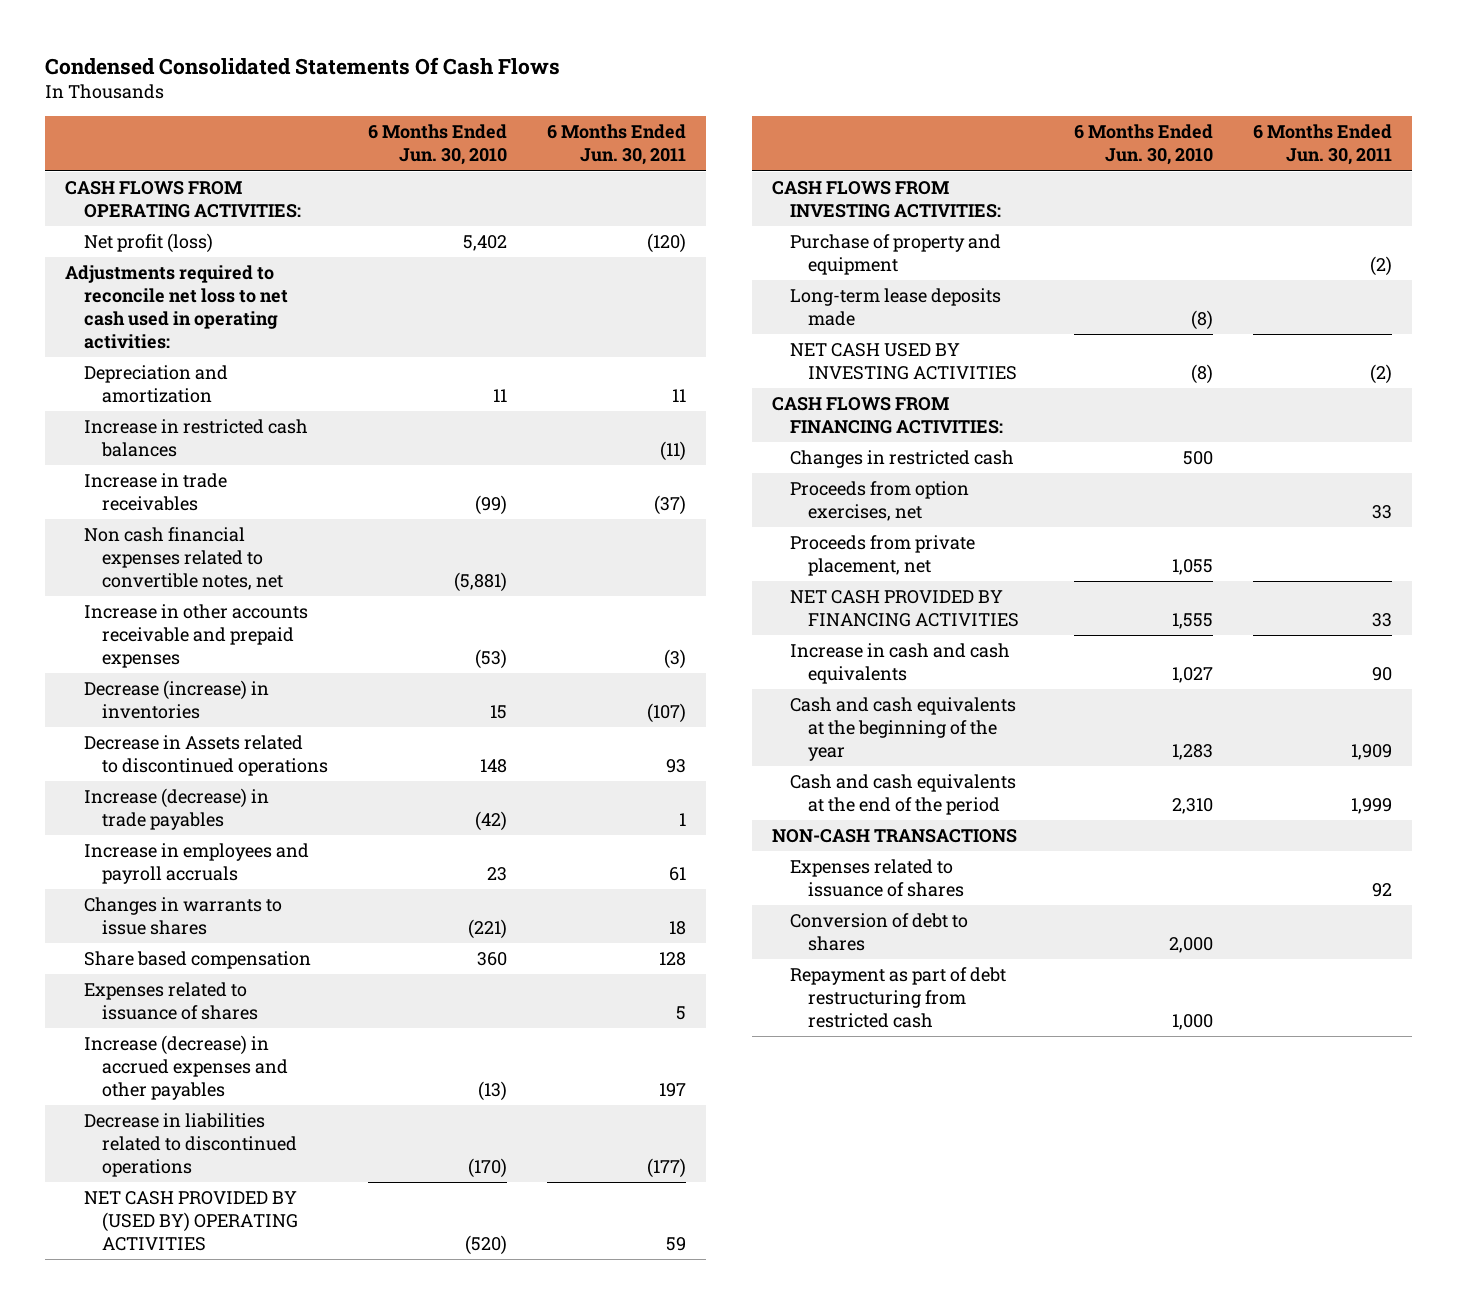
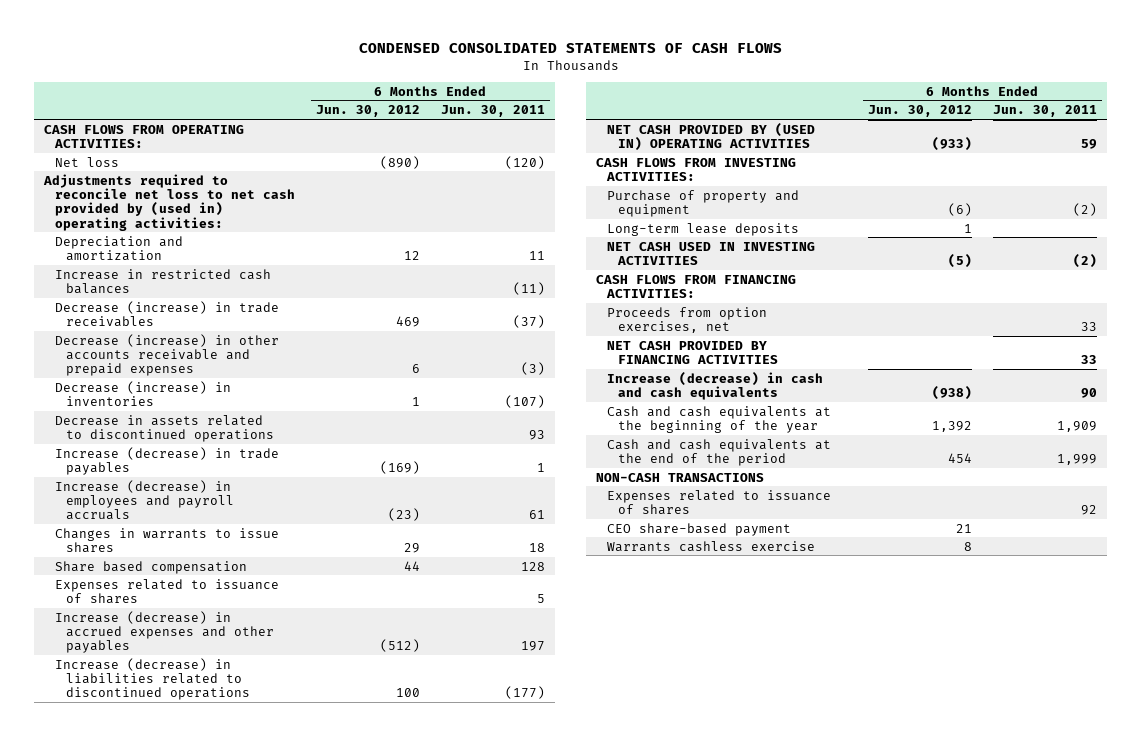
- Condensed Consolidated Statements Of Cash Flows
+ CONDENSED CONSOLIDATED STATEMENTS OF CASH FLOWS
- | 6 Months Ended Jun. 30, 2010 | 6 Months Ended Jun. 30, 2011
+ | 6 Months Ended Jun. 30, 2012 | 6 Months Ended Jun. 30, 2011
- Net profit (loss) | 5,402 | (120)
- Adjustments required to reconcile net loss to net cash used in operating activities:
+ Net loss | (890) | (120)
+ Adjustments required to reconcile net loss to net cash provided by (used in) operating activities:
- Increase in trade receivables | (99) | (37)
- Non cash financial expenses related to convertible notes, net | (5,881) |
- Increase in other accounts receivable and prepaid expenses | (53) | (3)
+ Decrease (increase) in trade receivables | 469 | (37)
+ Decrease (increase) in other accounts receivable and prepaid expenses | 6 | (3)
- Decrease in Assets related to discontinued operations | 148 | 93
+ Decrease in assets related to discontinued operations | | 93
- Increase in employees and payroll accruals | 23 | 61
+ Increase (decrease) in employees and payroll accruals | (23) | 61
- Decrease in liabilities related to discontinued operations | (170) | (177)
- NET CASH PROVIDED BY (USED BY) OPERATING ACTIVITIES | (520) | 59
+ Increase (decrease) in liabilities related to discontinued operations | 100 | (177)
+ NET CASH PROVIDED BY (USED IN) OPERATING ACTIVITIES | (933) | 59
- Long-term lease deposits made | (8) |
- NET CASH USED BY INVESTING ACTIVITIES | (8) | (2)
+ Long-term lease deposits | 1 |
+ NET CASH USED IN INVESTING ACTIVITIES | (5) | (2)
- Changes in restricted cash | 500 |
- Proceeds from private placement, net | 1,055 |
- Increase in cash and cash equivalents | 1,027 | 90
+ Increase (decrease) in cash and cash equivalents | (938) | 90
- Conversion of debt to shares | 2,000 |
- Repayment as part of debt restructuring from restricted cash | 1,000 |
+ CEO share-based payment | 21 |
+ Warrants cashless exercise | 8 |

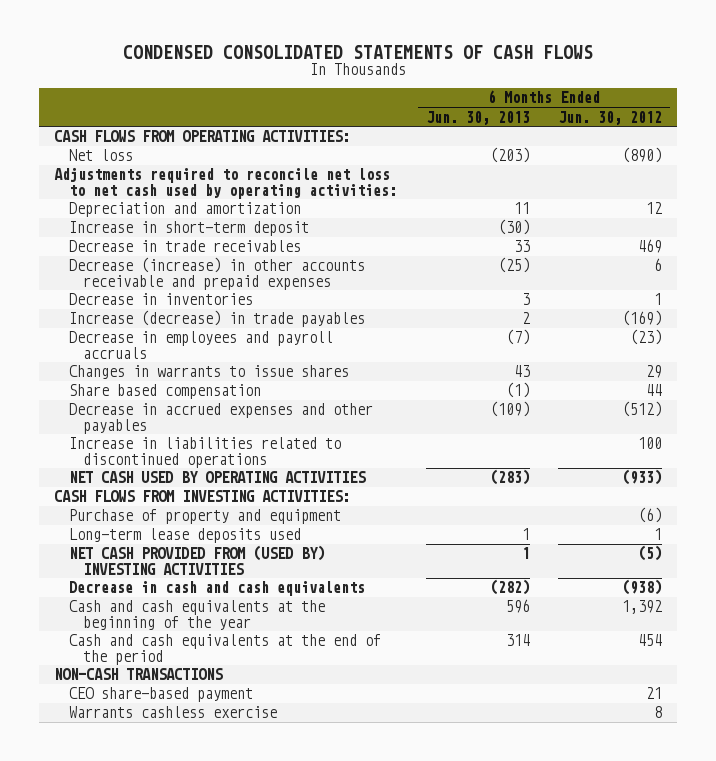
- | 6 Months Ended Jun. 30, 2012 | 6 Months Ended Jun. 30, 2011
+ | 6 Months Ended Jun. 30, 2013 | 6 Months Ended Jun. 30, 2012
- Adjustments required to reconcile net loss to net cash provided by (used in) operating activities:
+ Adjustments required to reconcile net loss to net cash used by operating activities:
- Increase in restricted cash balances | | (11)
- Decrease (increase) in trade receivables | 469 | (37)
+ Increase in short-term deposit | (30) |
+ Decrease in trade receivables | 33 | 469
- Decrease (increase) in inventories | 1 | (107)
- Decrease in assets related to discontinued operations | | 93
+ Decrease in inventories | 3 | 1
- Increase (decrease) in employees and payroll accruals | (23) | 61
+ Decrease in employees and payroll accruals | (7) | (23)
- Expenses related to issuance of shares | | 5
- Increase (decrease) in accrued expenses and other payables | (512) | 197
- Increase (decrease) in liabilities related to discontinued operations | 100 | (177)
- NET CASH PROVIDED BY (USED IN) OPERATING ACTIVITIES | (933) | 59
+ Decrease in accrued expenses and other payables | (109) | (512)
+ Increase in liabilities related to discontinued operations | | 100
+ NET CASH USED BY OPERATING ACTIVITIES | (283) | (933)
- Long-term lease deposits | 1 |
- NET CASH USED IN INVESTING ACTIVITIES | (5) | (2)
- CASH FLOWS FROM FINANCING ACTIVITIES:
- Proceeds from option exercises, net | | 33
- NET CASH PROVIDED BY FINANCING ACTIVITIES | | 33
- Increase (decrease) in cash and cash equivalents | (938) | 90
+ Long-term lease deposits used | 1 | 1
+ NET CASH PROVIDED FROM (USED BY) INVESTING ACTIVITIES | 1 | (5)
+ Decrease in cash and cash equivalents | (282) | (938)
- Expenses related to issuance of shares | | 92

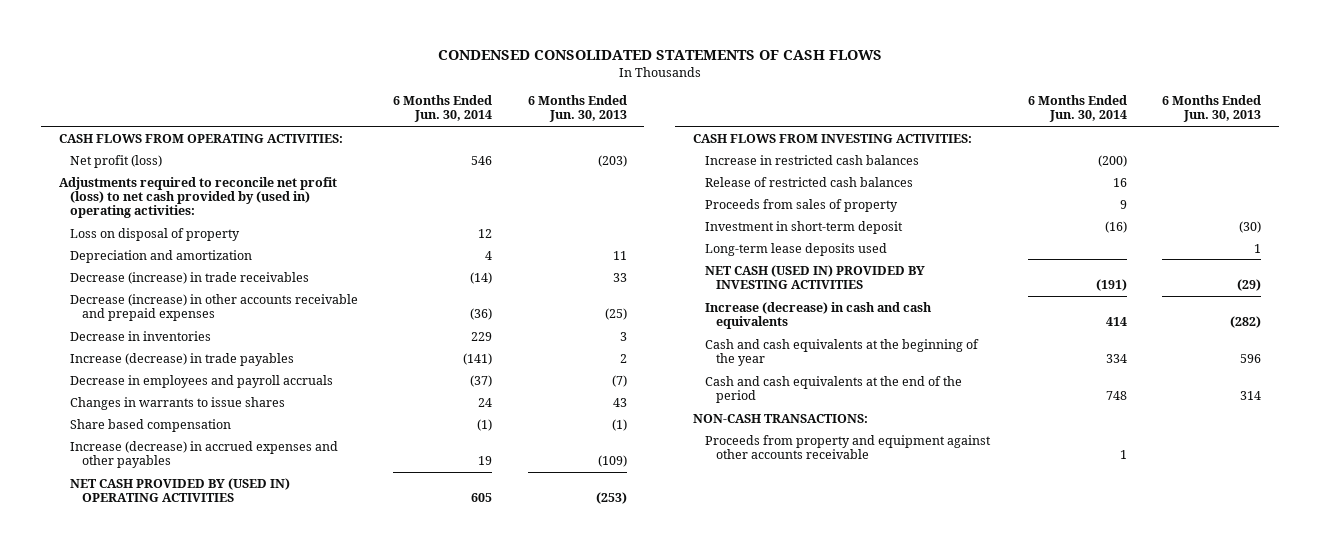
- | 6 Months Ended Jun. 30, 2013 | 6 Months Ended Jun. 30, 2012
+ | 6 Months Ended Jun. 30, 2014 | 6 Months Ended Jun. 30, 2013
- Net loss | (203) | (890)
- Adjustments required to reconcile net loss to net cash used by operating activities:
+ Net profit (loss) | 546 | (203)
+ Adjustments required to reconcile net profit (loss) to net cash provided by (used in) operating activities:
+ Loss on disposal of property | 12 |
- Increase in short-term deposit | (30) |
- Decrease in trade receivables | 33 | 469
+ Decrease (increase) in trade receivables | (14) | 33
- Decrease in accrued expenses and other payables | (109) | (512)
- Increase in liabilities related to discontinued operations | | 100
- NET CASH USED BY OPERATING ACTIVITIES | (283) | (933)
+ Increase (decrease) in accrued expenses and other payables | 19 | (109)
+ NET CASH PROVIDED BY (USED IN) OPERATING ACTIVITIES | 605 | (253)
- Purchase of property and equipment | | (6)
+ Increase in restricted cash balances | (200) |
+ Release of restricted cash balances | 16 |
+ Proceeds from sales of property | 9 |
+ Investment in short-term deposit | (16) | (30)
- NET CASH PROVIDED FROM (USED BY) INVESTING ACTIVITIES | 1 | (5)
- Decrease in cash and cash equivalents | (282) | (938)
+ NET CASH (USED IN) PROVIDED BY INVESTING ACTIVITIES | (191) | (29)
+ Increase (decrease) in cash and cash equivalents | 414 | (282)
- NON-CASH TRANSACTIONS
- CEO share-based payment | | 21
- Warrants cashless exercise | | 8
+ NON-CASH TRANSACTIONS:
+ Proceeds from property and equipment against other accounts receivable | 1 |

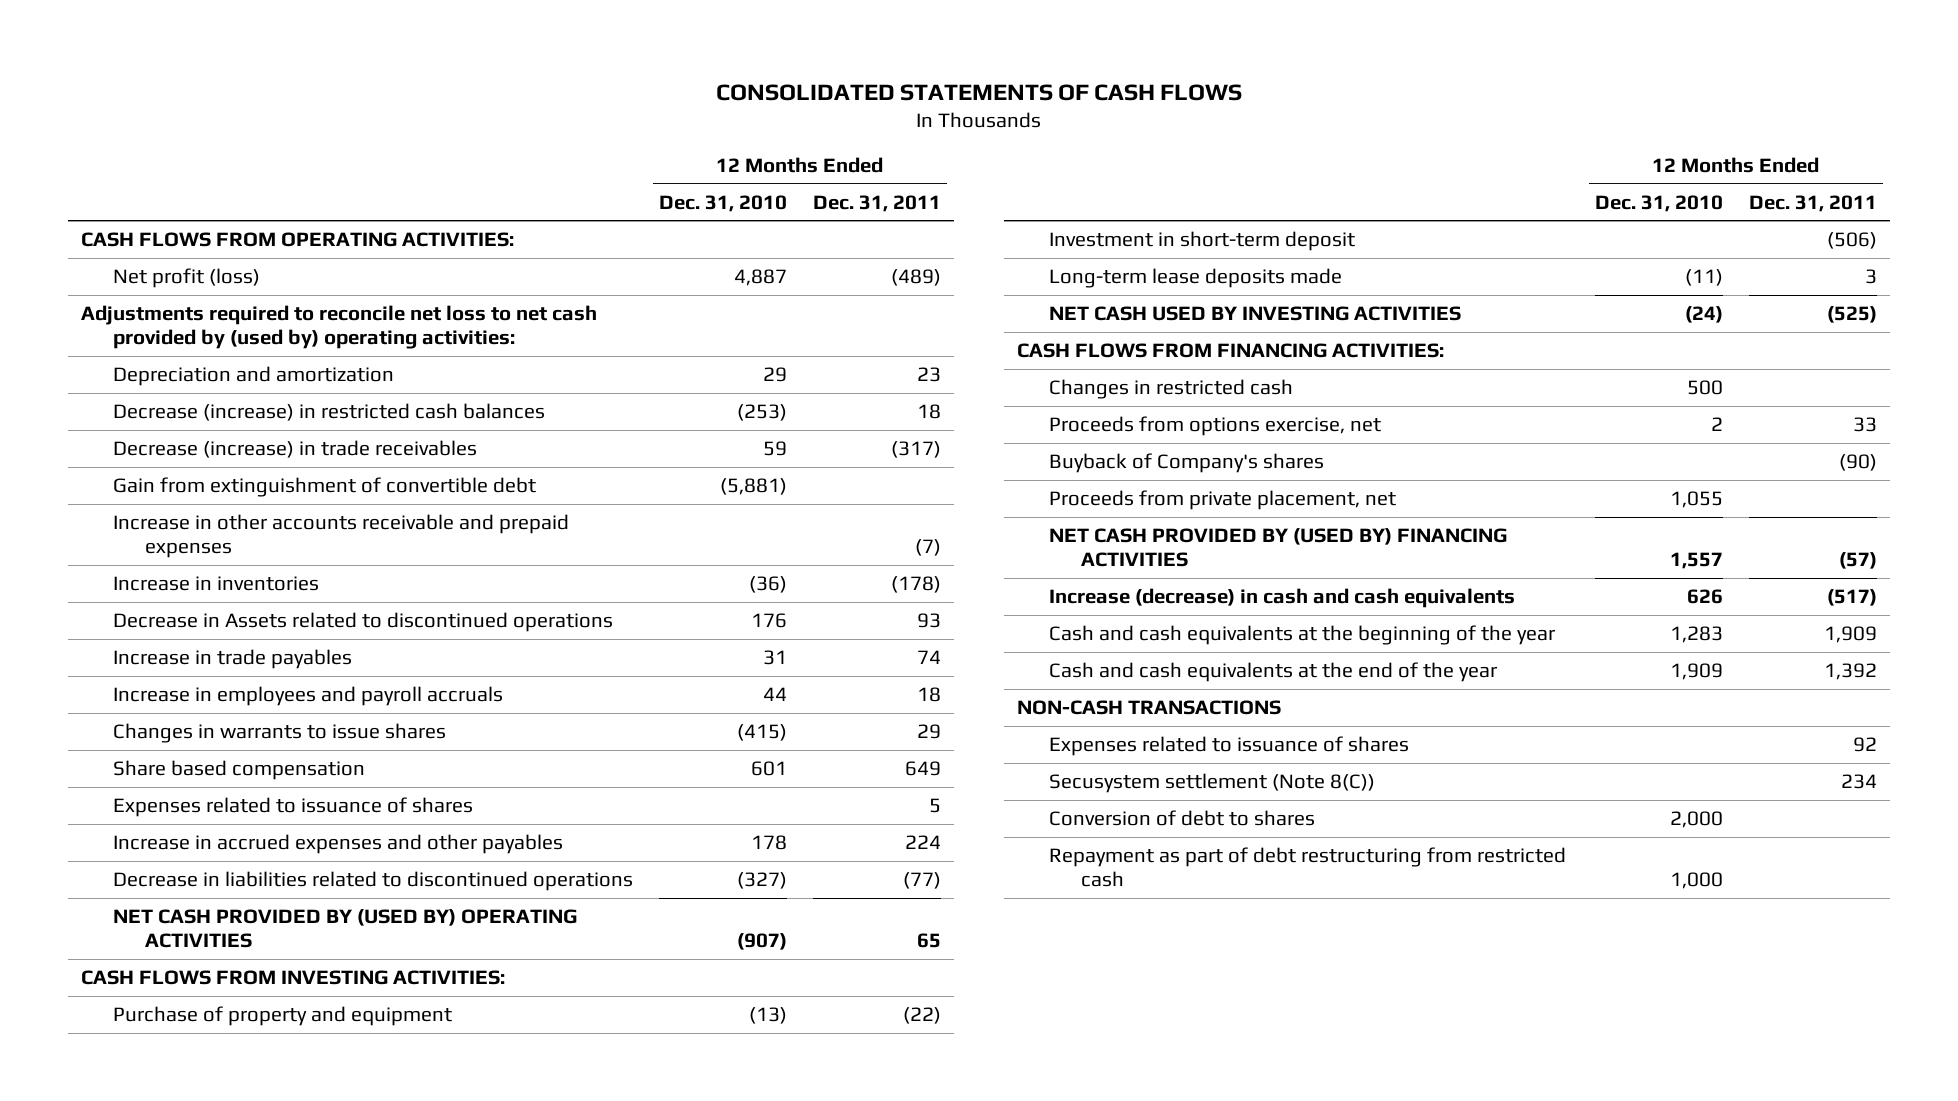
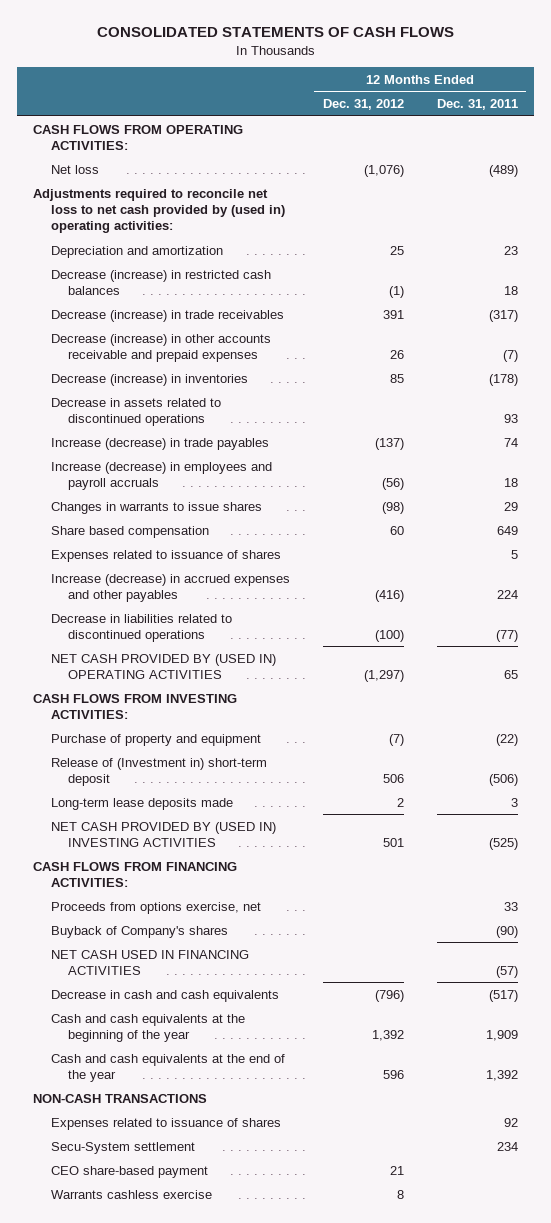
- | 12 Months Ended Dec. 31, 2010 | 12 Months Ended Dec. 31, 2011
+ | 12 Months Ended Dec. 31, 2012 | 12 Months Ended Dec. 31, 2011
- Net profit (loss) | 4,887 | (489)
- Adjustments required to reconcile net loss to net cash provided by (used by) operating activities:
+ Net loss | (1,076) | (489)
+ Adjustments required to reconcile net loss to net cash provided by (used in) operating activities:
- Gain from extinguishment of convertible debt | (5,881) |
- Increase in other accounts receivable and prepaid expenses | | (7)
- Increase in inventories | (36) | (178)
- Decrease in Assets related to discontinued operations | 176 | 93
- Increase in trade payables | 31 | 74
- Increase in employees and payroll accruals | 44 | 18
+ Decrease (increase) in other accounts receivable and prepaid expenses | 26 | (7)
+ Decrease (increase) in inventories | 85 | (178)
+ Decrease in assets related to discontinued operations | | 93
+ Increase (decrease) in trade payables | (137) | 74
+ Increase (decrease) in employees and payroll accruals | (56) | 18
- Increase in accrued expenses and other payables | 178 | 224
+ Increase (decrease) in accrued expenses and other payables | (416) | 224
- NET CASH PROVIDED BY (USED BY) OPERATING ACTIVITIES | (907) | 65
+ NET CASH PROVIDED BY (USED IN) OPERATING ACTIVITIES | (1,297) | 65
- Investment in short-term deposit | | (506)
+ Release of (Investment in) short-term deposit | 506 | (506)
- NET CASH USED BY INVESTING ACTIVITIES | (24) | (525)
+ NET CASH PROVIDED BY (USED IN) INVESTING ACTIVITIES | 501 | (525)
- Changes in restricted cash | 500 |
- Proceeds from private placement, net | 1,055 |
- NET CASH PROVIDED BY (USED BY) FINANCING ACTIVITIES | 1,557 | (57)
- Increase (decrease) in cash and cash equivalents | 626 | (517)
+ NET CASH USED IN FINANCING ACTIVITIES | | (57)
+ Decrease in cash and cash equivalents | (796) | (517)
- Secusystem settlement (Note 8(C)) | | 234
- Conversion of debt to shares | 2,000 |
- Repayment as part of debt restructuring from restricted cash | 1,000 |
+ Secu-System settlement | | 234
+ CEO share-based payment | 21 |
+ Warrants cashless exercise | 8 |

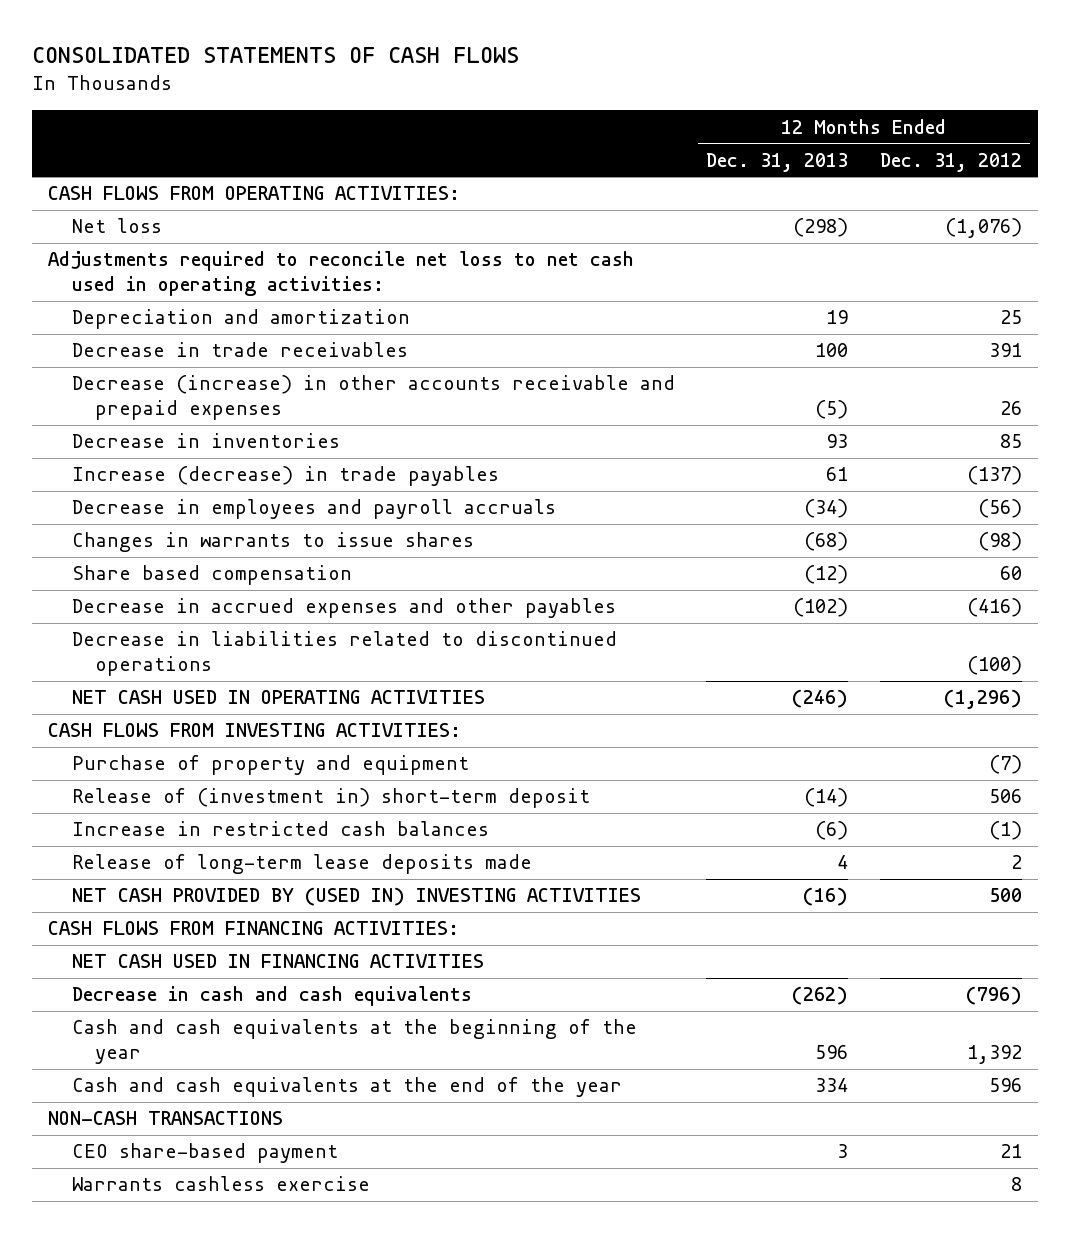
- | 12 Months Ended Dec. 31, 2012 | 12 Months Ended Dec. 31, 2011
+ | 12 Months Ended Dec. 31, 2013 | 12 Months Ended Dec. 31, 2012
- Adjustments required to reconcile net loss to net cash provided by (used in) operating activities:
+ Adjustments required to reconcile net loss to net cash used in operating activities:
- Decrease (increase) in restricted cash balances | (1) | 18
- Decrease (increase) in trade receivables | 391 | (317)
+ Decrease in trade receivables | 100 | 391
- Decrease (increase) in inventories | 85 | (178)
- Decrease in assets related to discontinued operations | | 93
+ Decrease in inventories | 93 | 85
- Increase (decrease) in employees and payroll accruals | (56) | 18
+ Decrease in employees and payroll accruals | (34) | (56)
- Expenses related to issuance of shares | | 5
- Increase (decrease) in accrued expenses and other payables | (416) | 224
+ Decrease in accrued expenses and other payables | (102) | (416)
- NET CASH PROVIDED BY (USED IN) OPERATING ACTIVITIES | (1,297) | 65
+ NET CASH USED IN OPERATING ACTIVITIES | (246) | (1,296)
- Release of (Investment in) short-term deposit | 506 | (506)
- Long-term lease deposits made | 2 | 3
- NET CASH PROVIDED BY (USED IN) INVESTING ACTIVITIES | 501 | (525)
+ Release of (investment in) short-term deposit | (14) | 506
+ Increase in restricted cash balances | (6) | (1)
+ Release of long-term lease deposits made | 4 | 2
+ NET CASH PROVIDED BY (USED IN) INVESTING ACTIVITIES | (16) | 500
- Proceeds from options exercise, net | | 33
- Buyback of Company's shares | | (90)
- Expenses related to issuance of shares | | 92
- Secu-System settlement | | 234

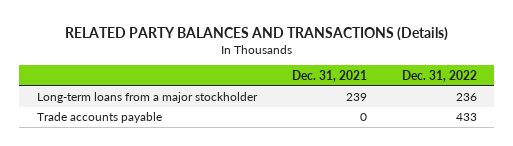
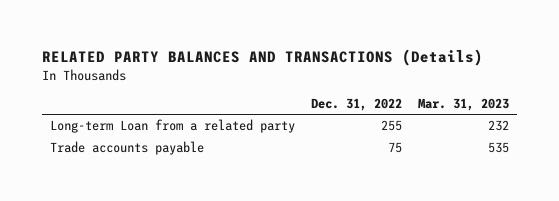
- | Dec. 31, 2021 | Dec. 31, 2022
+ | Dec. 31, 2022 | Mar. 31, 2023
- Long-term loans from a major stockholder | 239 | 236
- Trade accounts payable | 0 | 433
+ Long-term Loan from a related party | 255 | 232
+ Trade accounts payable | 75 | 535

